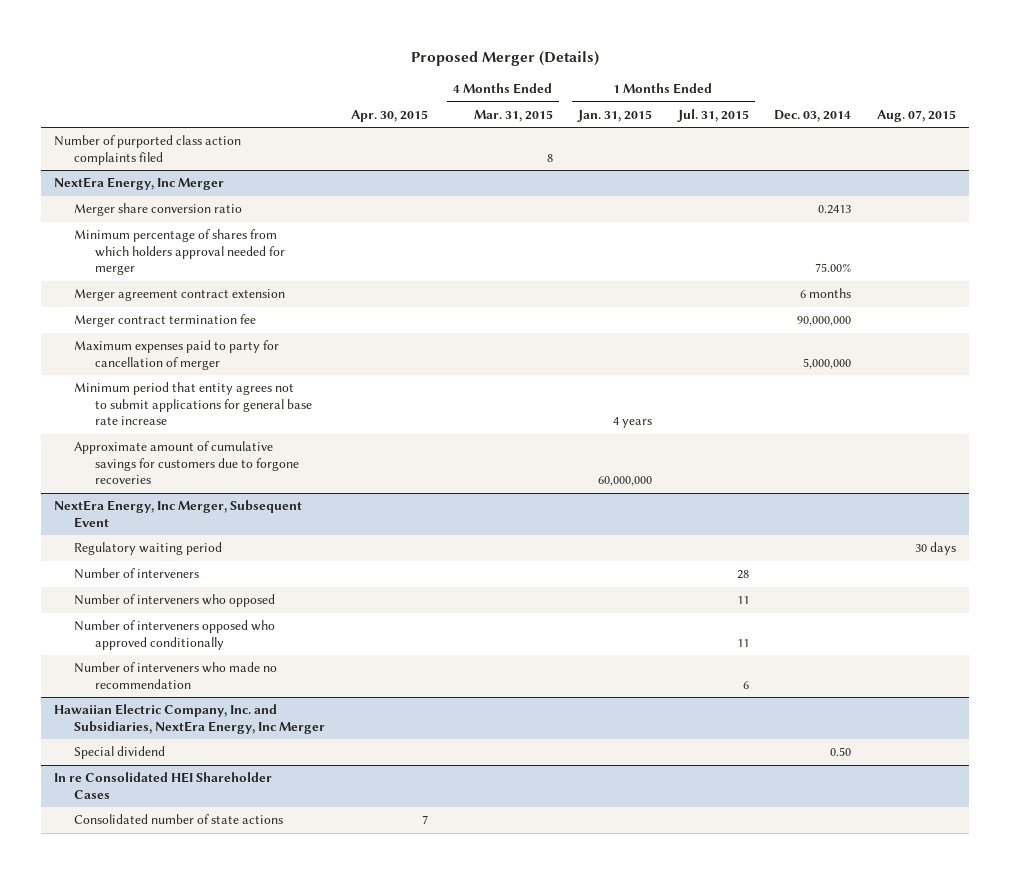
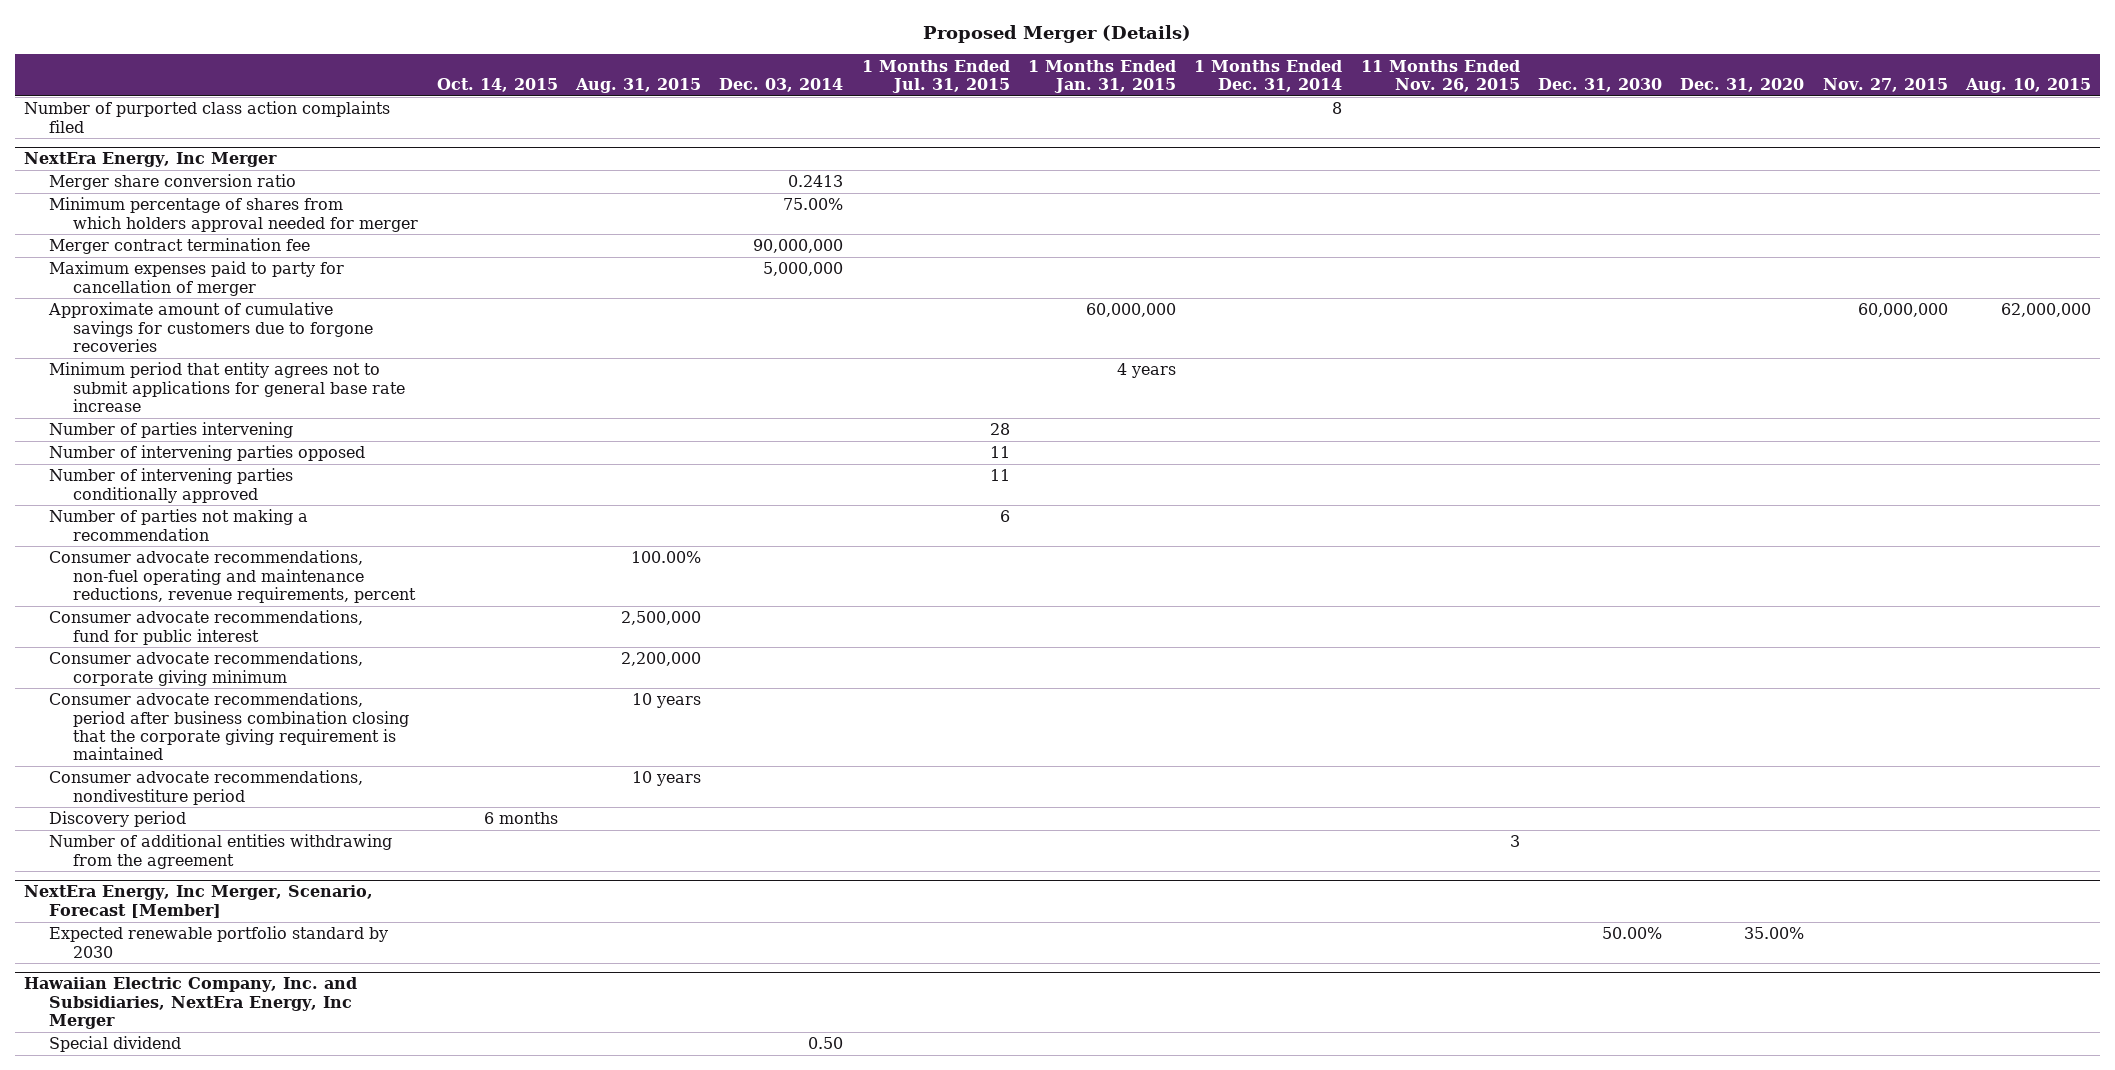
- | Apr. 30, 2015 | 4 Months Ended Mar. 31, 2015 | 1 Months Ended Jan. 31, 2015 | 1 Months Ended Jul. 31, 2015 | Dec. 03, 2014 | Aug. 07, 2015
+ | Oct. 14, 2015 | Aug. 31, 2015 | Dec. 03, 2014 | 1 Months Ended Jul. 31, 2015 | 1 Months Ended Jan. 31, 2015 | 1 Months Ended Dec. 31, 2014 | 11 Months Ended Nov. 26, 2015 | Dec. 31, 2030 | Dec. 31, 2020 | Nov. 27, 2015 | Aug. 10, 2015
@ NextEra Energy, Inc Merger
- Merger agreement contract extension | | | | | 6 months |
- NextEra Energy, Inc Merger, Subsequent Event
- Regulatory waiting period | | | | | | 30 days
- Number of interveners | | | | 28 | |
- Number of interveners who opposed | | | | 11 | |
- Number of interveners opposed who approved conditionally | | | | 11 | |
- Number of interveners who made no recommendation | | | | 6 | |
@ NextEra Energy, Inc Merger
moved down: Minimum period that entity agrees not to submit applications for general base rate increase | | | | | 4 years | | | | | |
+ Number of parties intervening | | | | 28 | | | | | | |
+ Number of intervening parties opposed | | | | 11 | | | | | | |
+ Number of intervening parties conditionally approved | | | | 11 | | | | | | |
+ Number of parties not making a recommendation | | | | 6 | | | | | | |
+ Consumer advocate recommendations, non-fuel operating and maintenance reductions, revenue requirements, percent | | 100.00% | | | | | | | | |
+ Consumer advocate recommendations, fund for public interest | | 2,500,000 | | | | | | | | |
+ Consumer advocate recommendations, corporate giving minimum | | 2,200,000 | | | | | | | | |
+ Consumer advocate recommendations, period after business combination closing that the corporate giving requirement is maintained | | 10 years | | | | | | | | |
+ Consumer advocate recommendations, nondivestiture period | | 10 years | | | | | | | | |
+ Discovery period | 6 months | | | | | | | | | |
+ Number of additional entities withdrawing from the agreement | | | | | | | 3 | | | |
+ NextEra Energy, Inc Merger, Scenario, Forecast [Member]
+ Expected renewable portfolio standard by 2030 | | | | | | | | 50.00% | 35.00% | |
- In re Consolidated HEI Shareholder Cases
- Consolidated number of state actions | 7 | | | | |

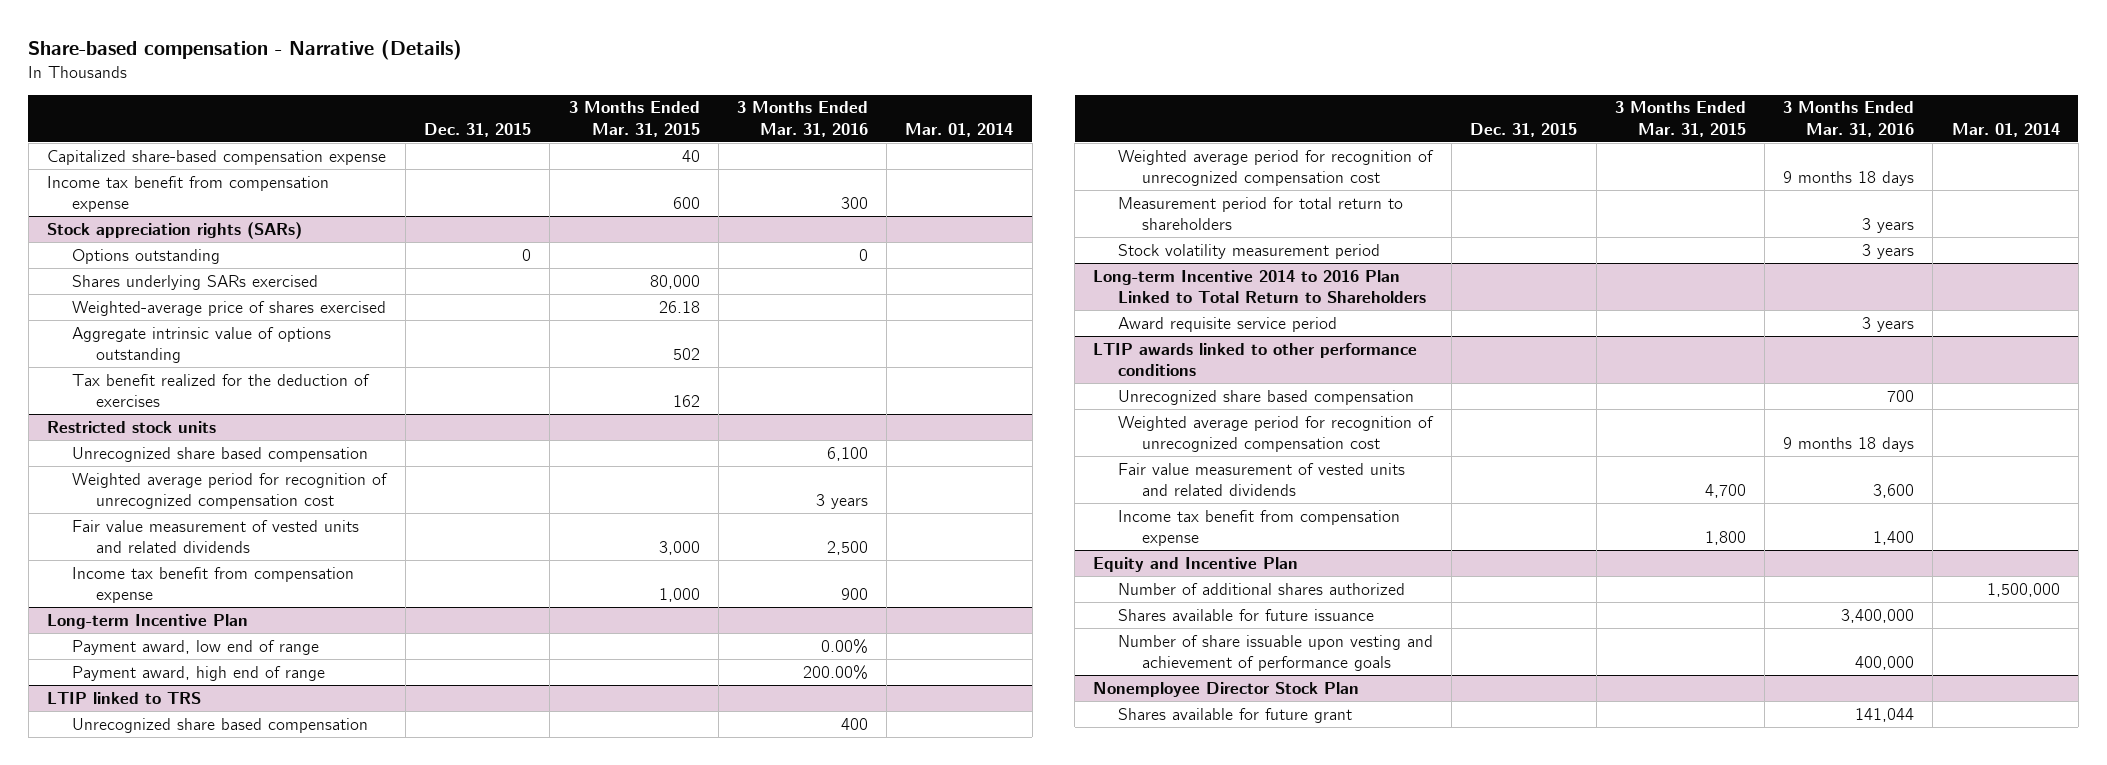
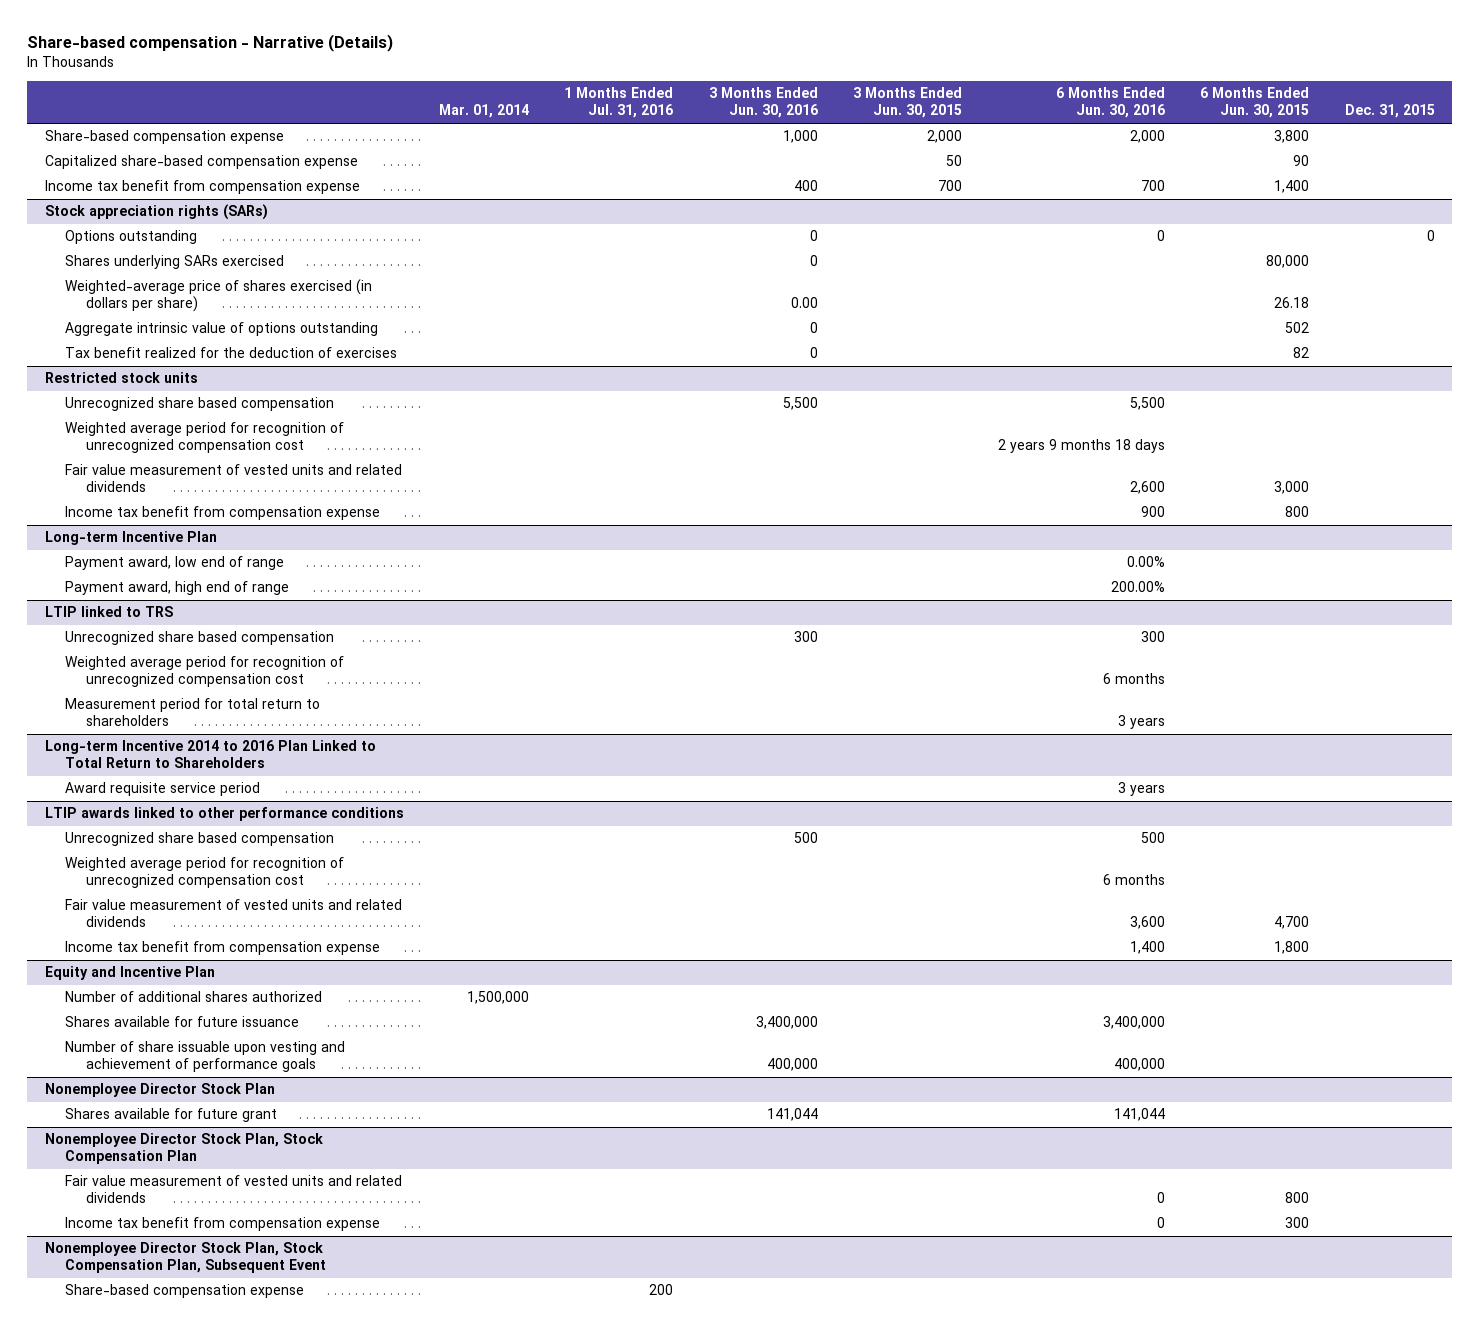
- | Dec. 31, 2015 | 3 Months Ended Mar. 31, 2015 | 3 Months Ended Mar. 31, 2016 | Mar. 01, 2014
+ | Mar. 01, 2014 | 1 Months Ended Jul. 31, 2016 | 3 Months Ended Jun. 30, 2016 | 3 Months Ended Jun. 30, 2015 | 6 Months Ended Jun. 30, 2016 | 6 Months Ended Jun. 30, 2015 | Dec. 31, 2015
+ Share-based compensation expense | | | 1,000 | 2,000 | 2,000 | 3,800 |
@ Stock appreciation rights (SARs)
- Weighted-average price of shares exercised | | 26.18 | |
+ Weighted-average price of shares exercised (in dollars per share) | | | 0.00 | | | 26.18 |
@ LTIP linked to TRS
- Stock volatility measurement period | | | 3 years |
+ Nonemployee Director Stock Plan, Stock Compensation Plan
+ Fair value measurement of vested units and related dividends | | | | | 0 | 800 |
+ Income tax benefit from compensation expense | | | | | 0 | 300 |
+ Nonemployee Director Stock Plan, Stock Compensation Plan, Subsequent Event
+ Share-based compensation expense | | 200 | | | | |

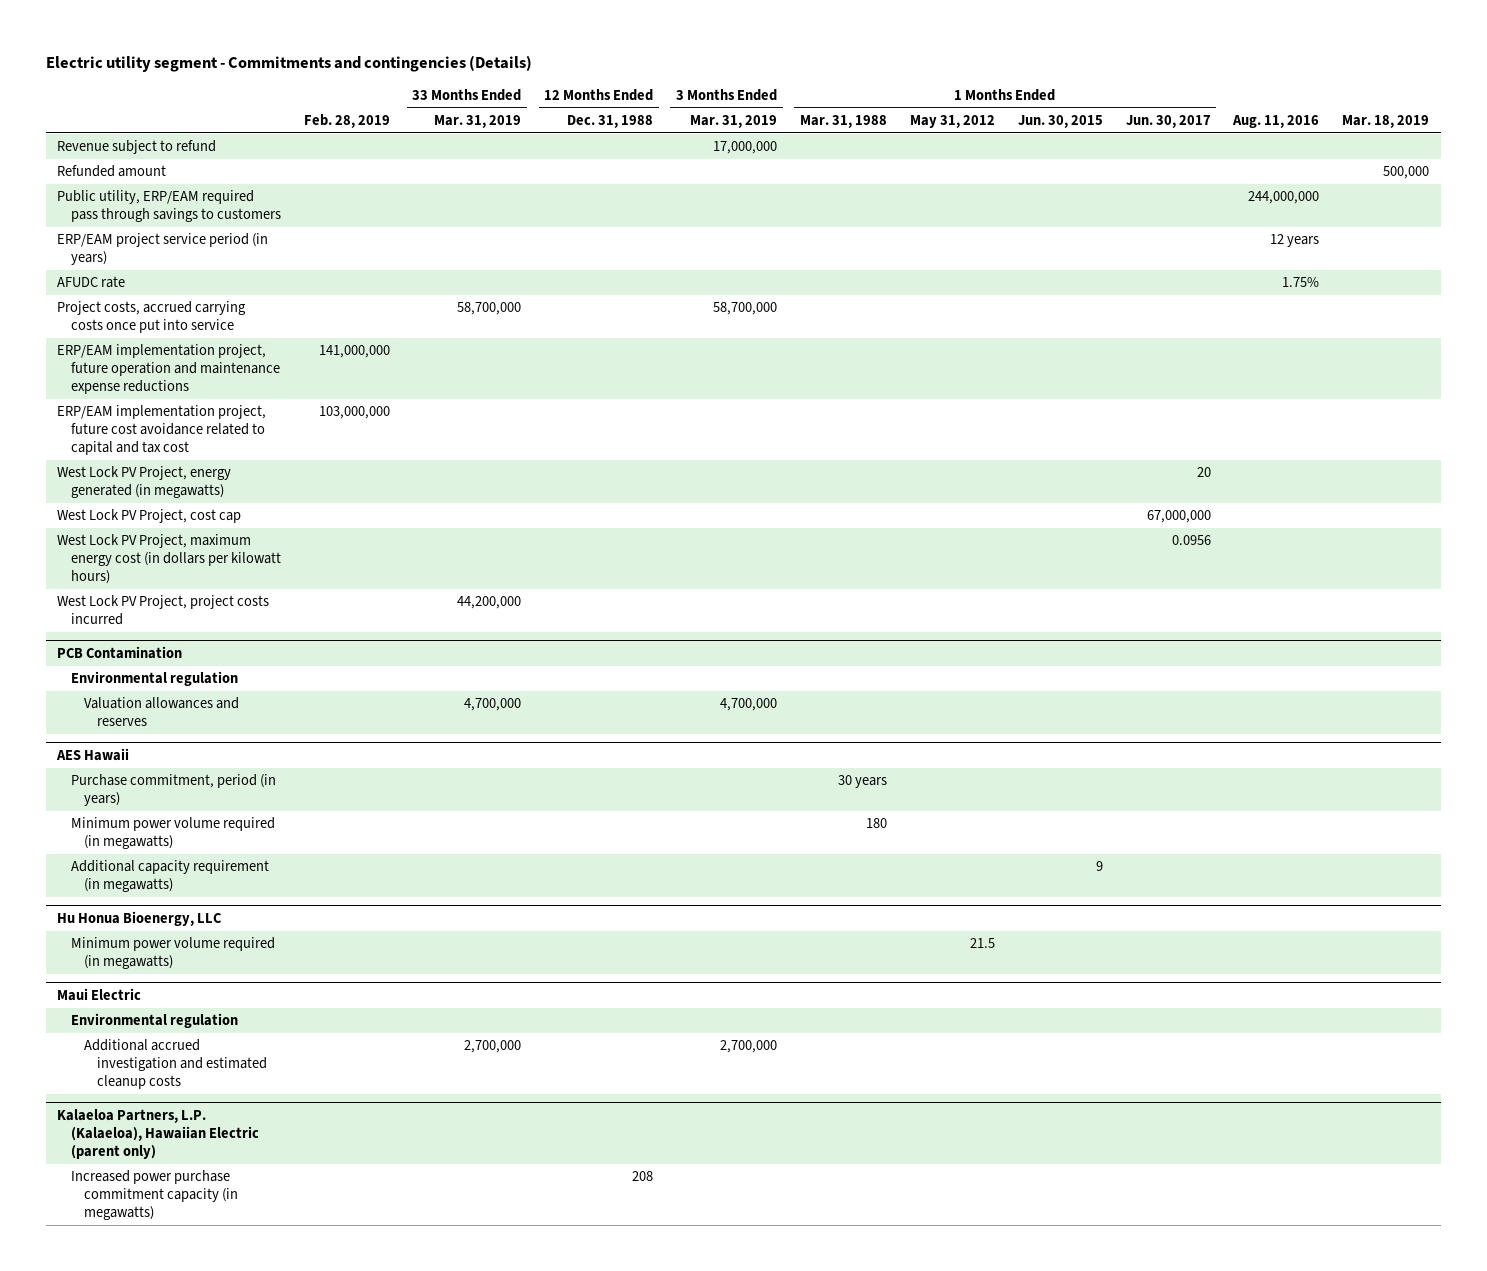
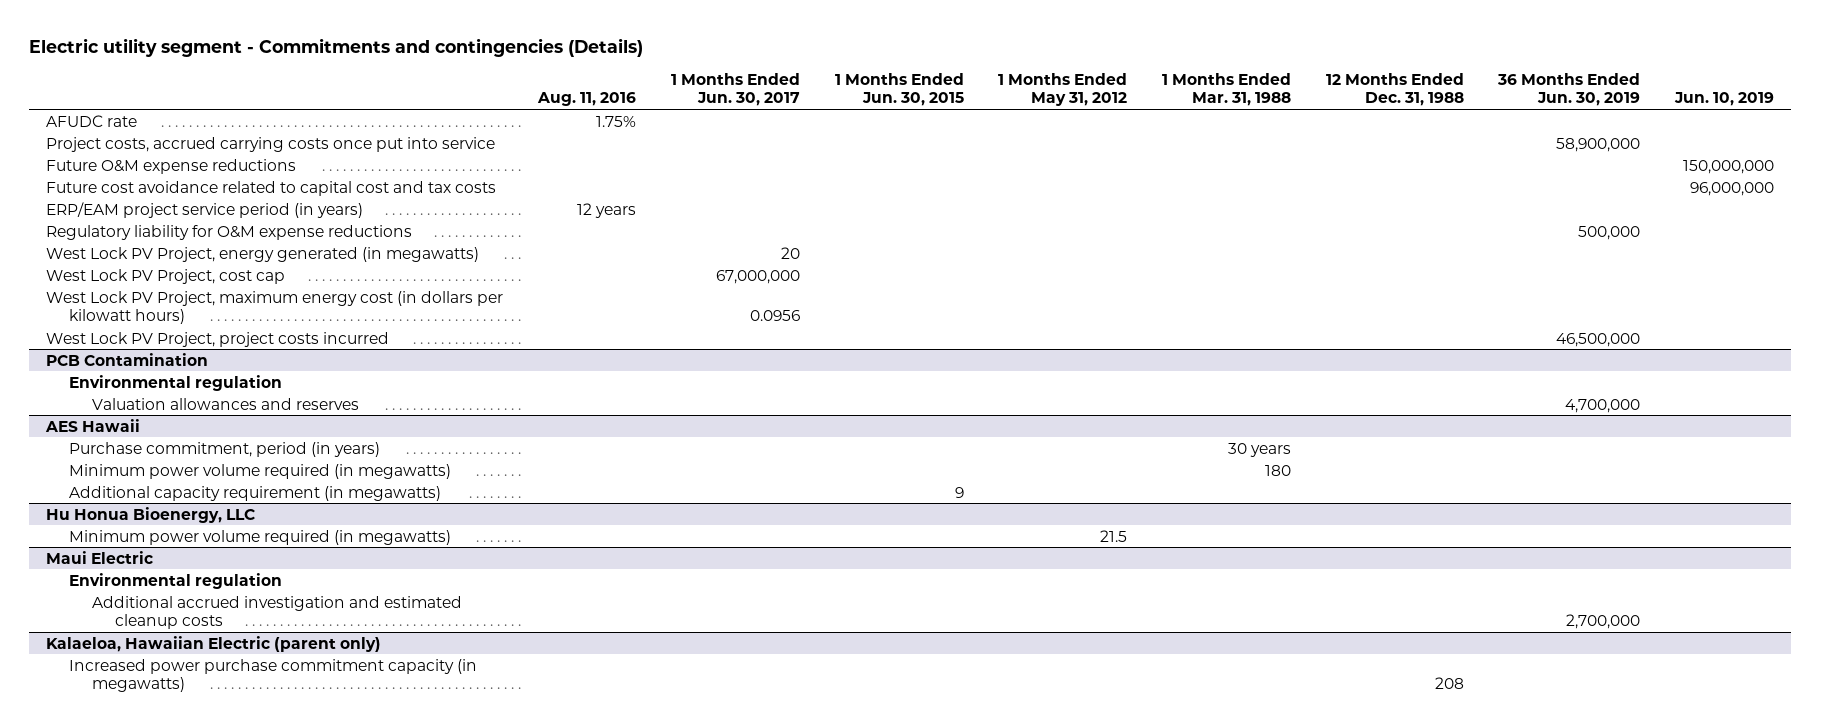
- | Feb. 28, 2019 | 33 Months Ended Mar. 31, 2019 | 12 Months Ended Dec. 31, 1988 | 3 Months Ended Mar. 31, 2019 | 1 Months Ended Mar. 31, 1988 | 1 Months Ended May 31, 2012 | 1 Months Ended Jun. 30, 2015 | 1 Months Ended Jun. 30, 2017 | Aug. 11, 2016 | Mar. 18, 2019
+ | Aug. 11, 2016 | 1 Months Ended Jun. 30, 2017 | 1 Months Ended Jun. 30, 2015 | 1 Months Ended May 31, 2012 | 1 Months Ended Mar. 31, 1988 | 12 Months Ended Dec. 31, 1988 | 36 Months Ended Jun. 30, 2019 | Jun. 10, 2019
- Revenue subject to refund | | | | 17,000,000 | | | | | |
- Refunded amount | | | | | | | | | | 500,000
- Public utility, ERP/EAM required pass through savings to customers | | | | | | | | | 244,000,000 |
- ERP/EAM implementation project, future operation and maintenance expense reductions | 141,000,000 | | | | | | | | |
- ERP/EAM implementation project, future cost avoidance related to capital and tax cost | 103,000,000 | | | | | | | | |
+ Future O&M expense reductions | | | | | | | | 150,000,000
+ Future cost avoidance related to capital cost and tax costs | | | | | | | | 96,000,000
moved down: ERP/EAM project service period (in years) | 12 years | | | | | | |
+ Regulatory liability for O&M expense reductions | | | | | | | 500,000 |
- Kalaeloa Partners, L.P. (Kalaeloa), Hawaiian Electric (parent only)
+ Kalaeloa, Hawaiian Electric (parent only)

